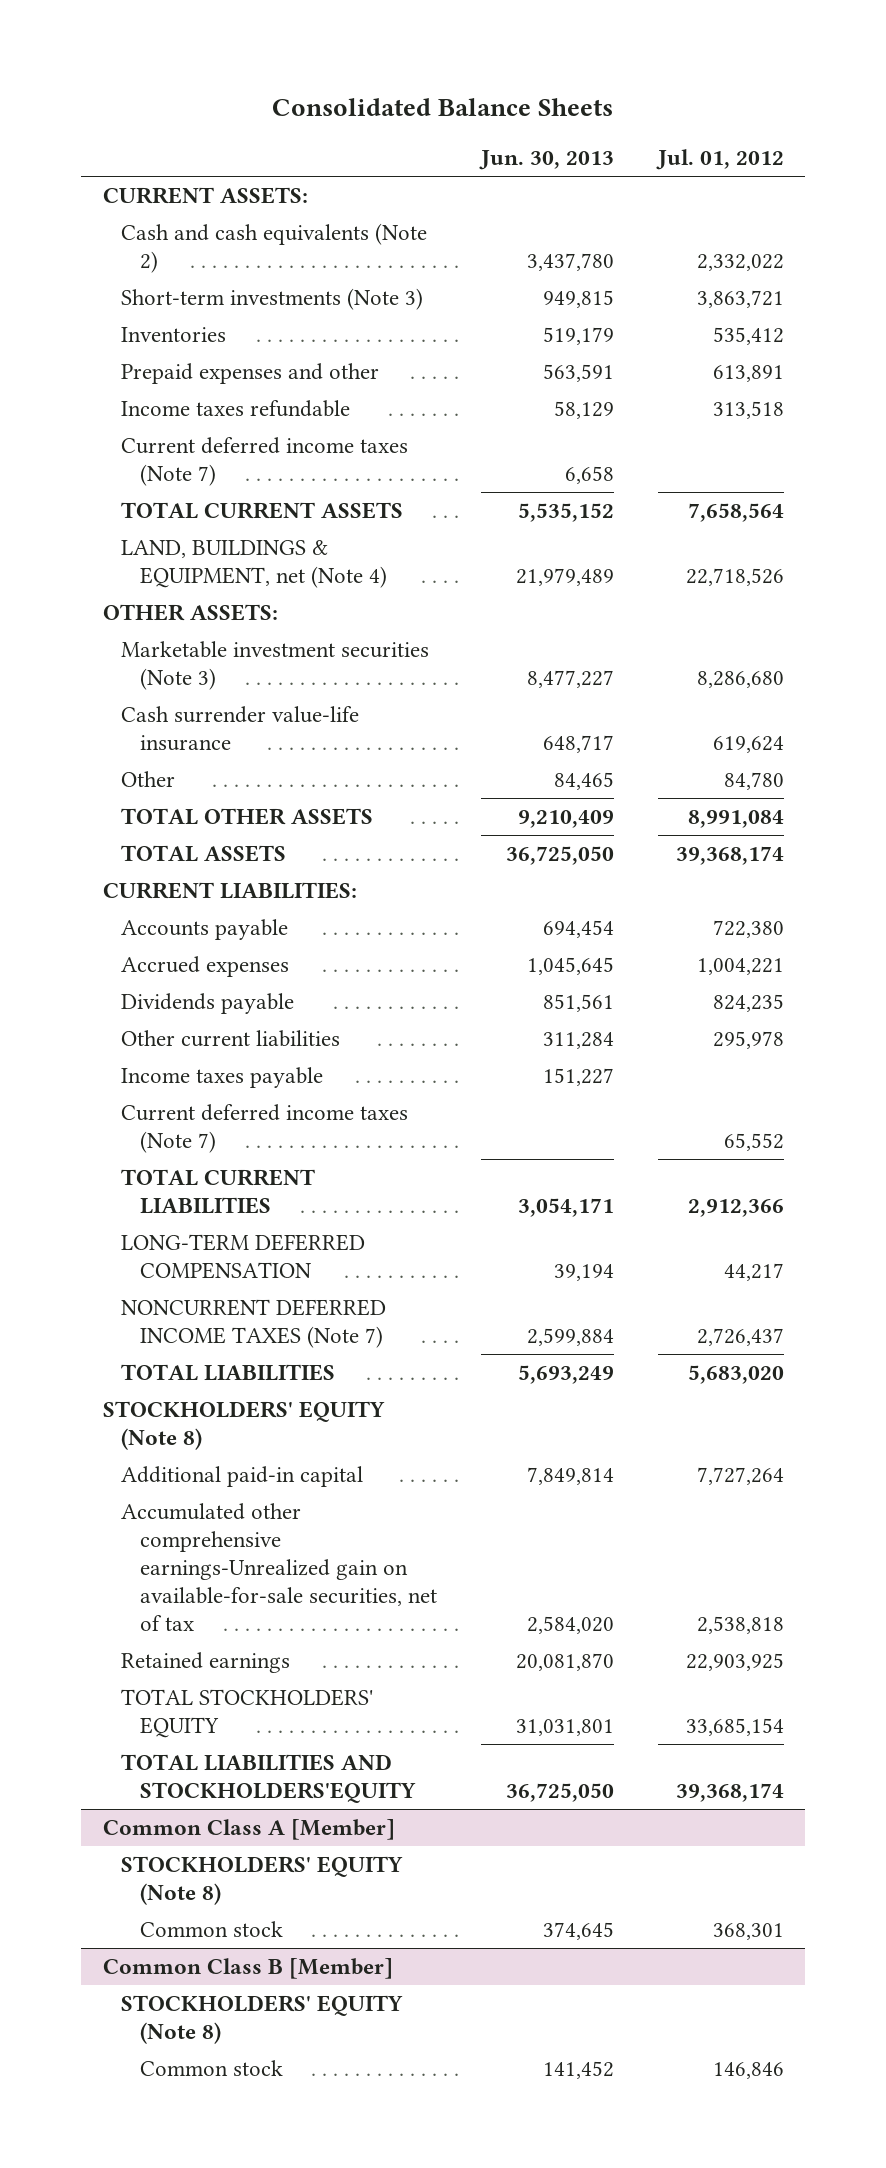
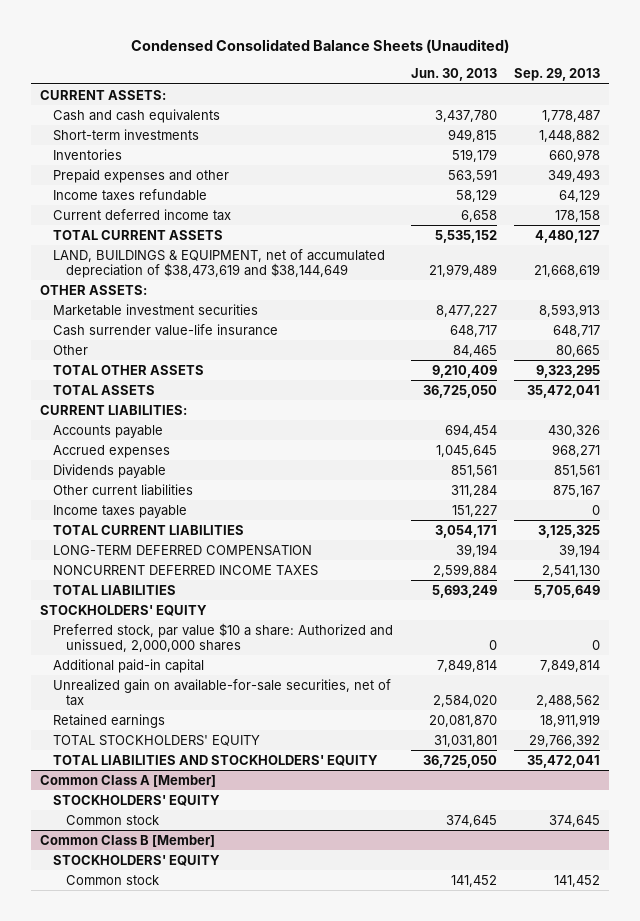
- Consolidated Balance Sheets
+ Condensed Consolidated Balance Sheets (Unaudited)
- | Jun. 30, 2013 | Jul. 01, 2012
+ | Jun. 30, 2013 | Sep. 29, 2013
- Cash and cash equivalents (Note 2) | 3,437,780 | 2,332,022
- Short-term investments (Note 3) | 949,815 | 3,863,721
+ Cash and cash equivalents | 3,437,780 | 1,778,487
+ Short-term investments | 949,815 | 1,448,882
- Current deferred income taxes (Note 7) | 6,658 |
+ Current deferred income tax | 6,658 | 178,158
- LAND, BUILDINGS & EQUIPMENT, net (Note 4) | 21,979,489 | 22,718,526
+ LAND, BUILDINGS & EQUIPMENT, net of accumulated depreciation of $38,473,619 and $38,144,649 | 21,979,489 | 21,668,619
- Marketable investment securities (Note 3) | 8,477,227 | 8,286,680
+ Marketable investment securities | 8,477,227 | 8,593,913
- Current deferred income taxes (Note 7) | | 65,552
- NONCURRENT DEFERRED INCOME TAXES (Note 7) | 2,599,884 | 2,726,437
+ NONCURRENT DEFERRED INCOME TAXES | 2,599,884 | 2,541,130
- STOCKHOLDERS' EQUITY (Note 8)
+ STOCKHOLDERS' EQUITY
+ Preferred stock, par value $10 a share: Authorized and unissued, 2,000,000 shares | 0 | 0
- Accumulated other comprehensive earnings-Unrealized gain on available-for-sale securities, net of tax | 2,584,020 | 2,538,818
+ Unrealized gain on available-for-sale securities, net of tax | 2,584,020 | 2,488,562
- TOTAL LIABILITIES AND STOCKHOLDERS'EQUITY | 36,725,050 | 39,368,174
+ TOTAL LIABILITIES AND STOCKHOLDERS' EQUITY | 36,725,050 | 35,472,041
@ Common Class A [Member]
- STOCKHOLDERS' EQUITY (Note 8)
+ STOCKHOLDERS' EQUITY
@ Common Class B [Member]
- STOCKHOLDERS' EQUITY (Note 8)
+ STOCKHOLDERS' EQUITY

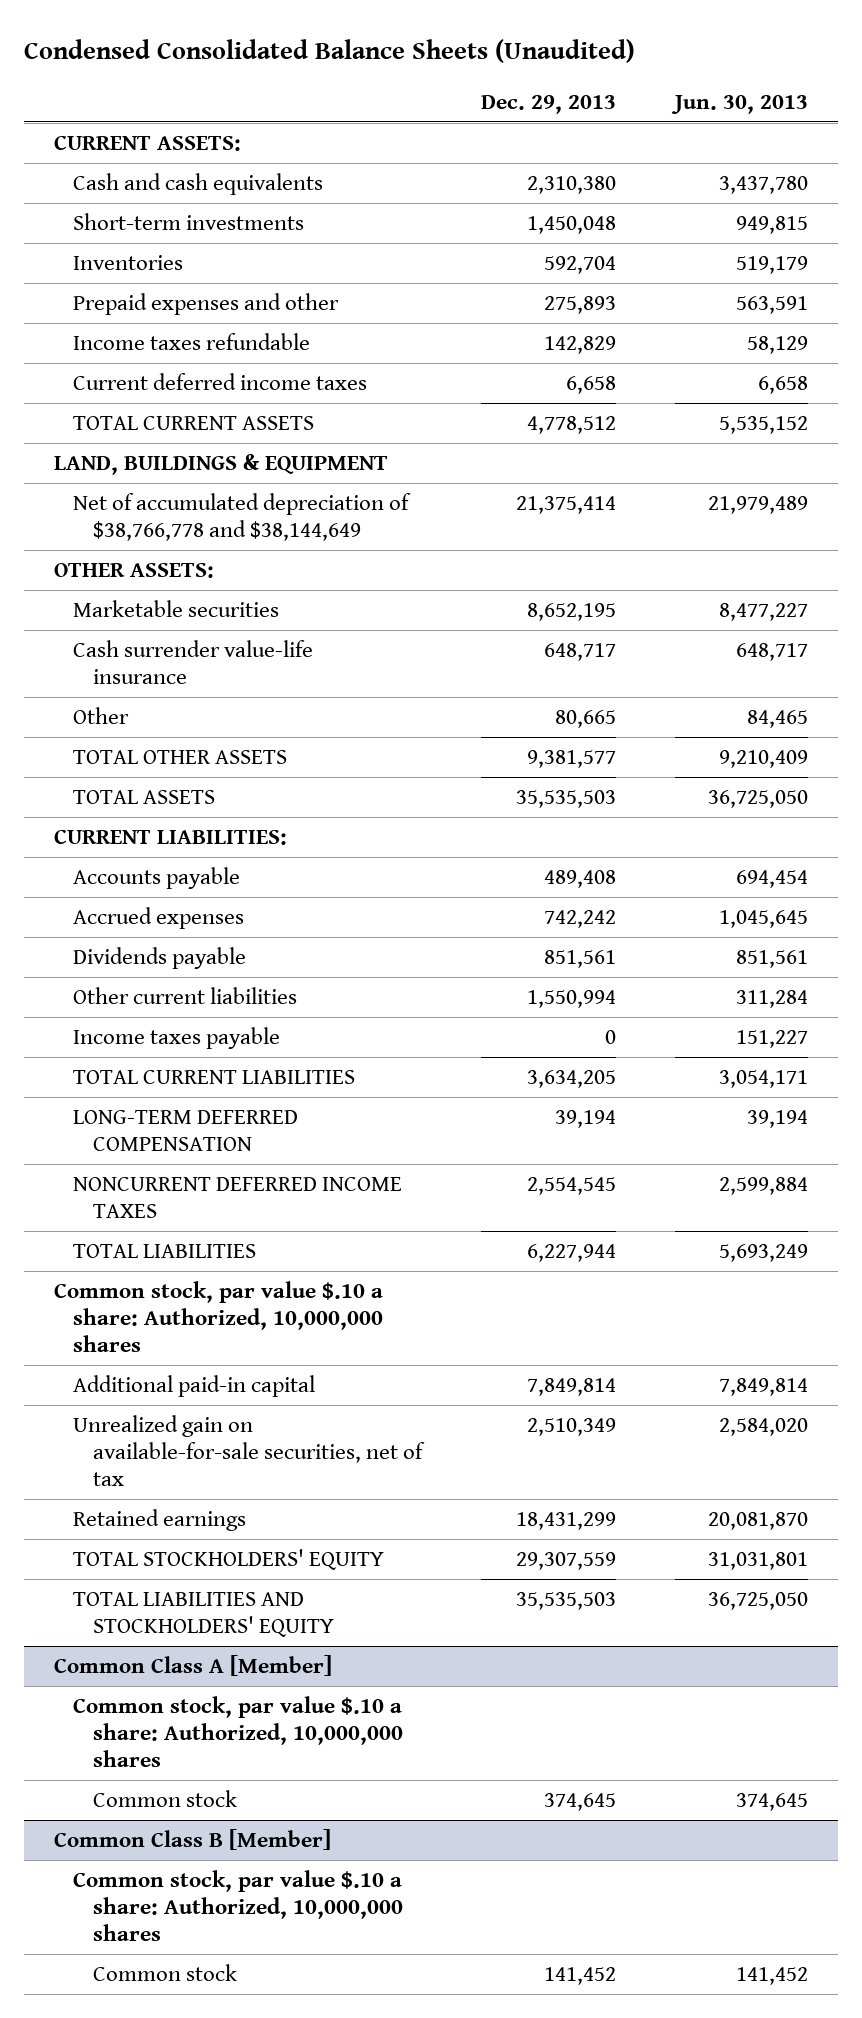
- | Jun. 30, 2013 | Sep. 29, 2013
+ | Dec. 29, 2013 | Jun. 30, 2013
- Current deferred income tax | 6,658 | 178,158
+ Current deferred income taxes | 6,658 | 6,658
- LAND, BUILDINGS & EQUIPMENT, net of accumulated depreciation of $38,473,619 and $38,144,649 | 21,979,489 | 21,668,619
+ LAND, BUILDINGS & EQUIPMENT
+ Net of accumulated depreciation of $38,766,778 and $38,144,649 | 21,375,414 | 21,979,489
- Marketable investment securities | 8,477,227 | 8,593,913
+ Marketable securities | 8,652,195 | 8,477,227
- STOCKHOLDERS' EQUITY
- Preferred stock, par value $10 a share: Authorized and unissued, 2,000,000 shares | 0 | 0
+ Common stock, par value $.10 a share: Authorized, 10,000,000 shares
@ Common Class A [Member]
- STOCKHOLDERS' EQUITY
+ Common stock, par value $.10 a share: Authorized, 10,000,000 shares
@ Common Class B [Member]
- STOCKHOLDERS' EQUITY
+ Common stock, par value $.10 a share: Authorized, 10,000,000 shares

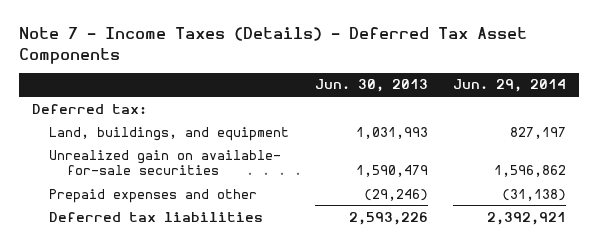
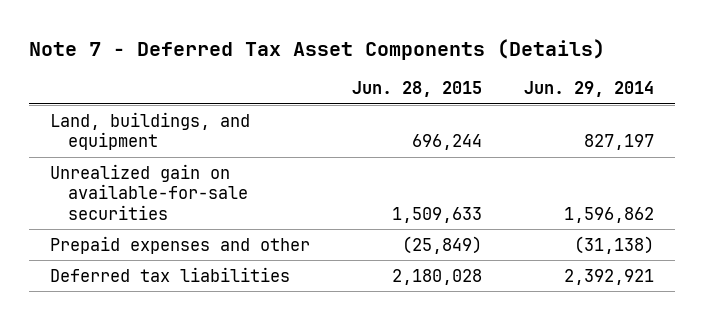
- Note 7 - Income Taxes (Details) - Deferred Tax Asset Components
+ Note 7 - Deferred Tax Asset Components (Details)
- | Jun. 30, 2013 | Jun. 29, 2014
+ | Jun. 28, 2015 | Jun. 29, 2014
- Deferred tax:
- Unrealized gain on available- for-sale securities | 1,590,479 | 1,596,862
+ Unrealized gain on available-for-sale securities | 1,509,633 | 1,596,862

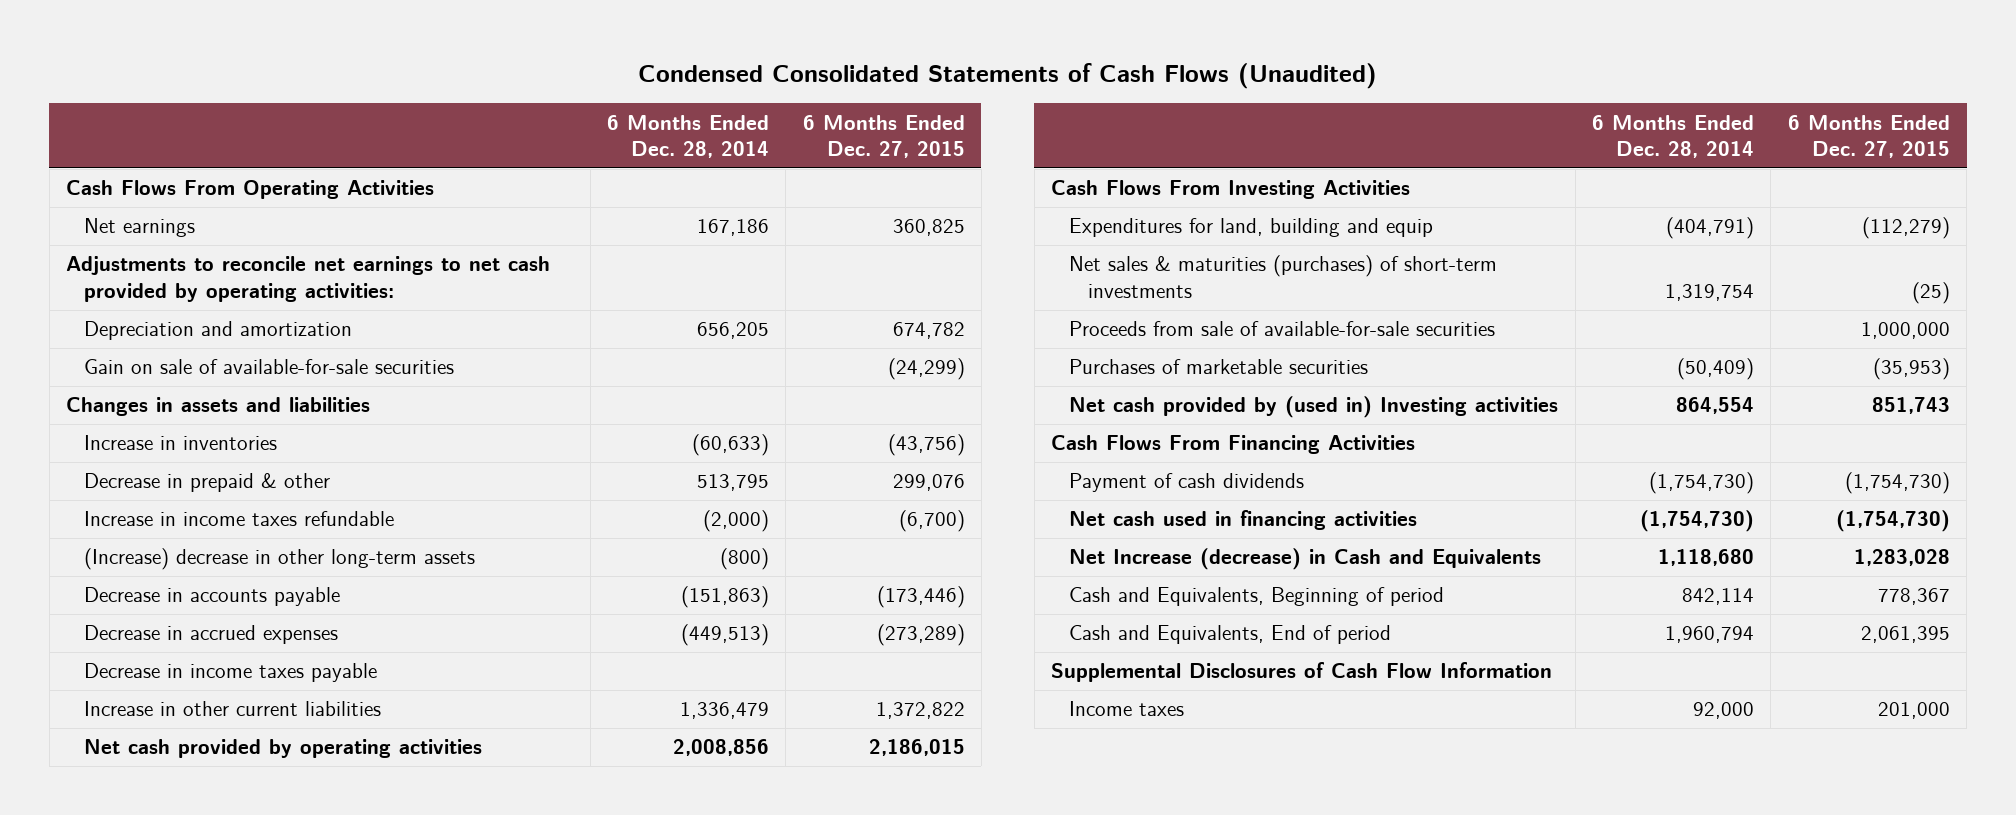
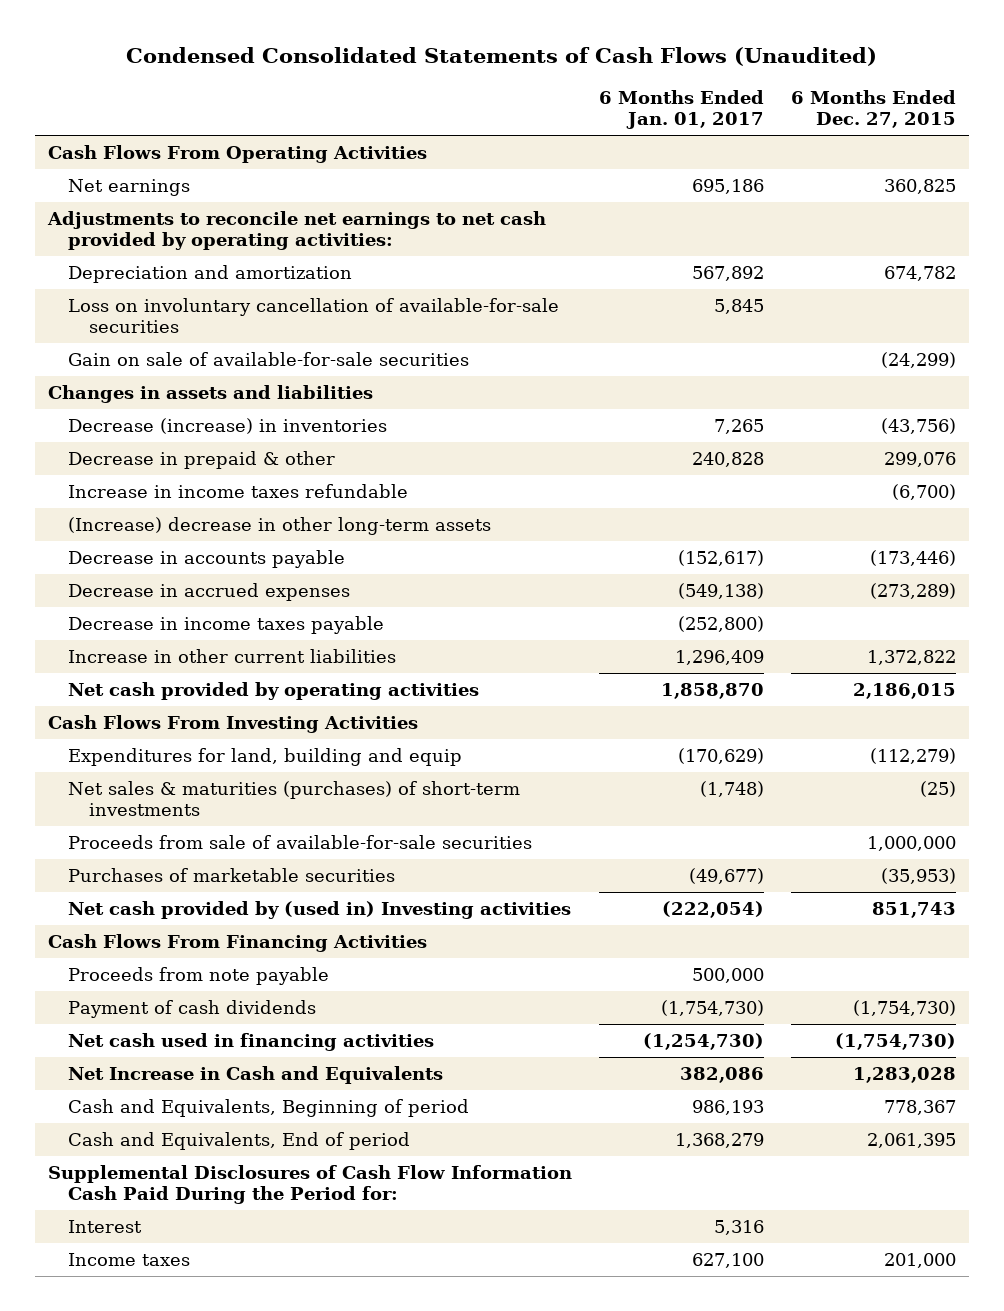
- | 6 Months Ended Dec. 28, 2014 | 6 Months Ended Dec. 27, 2015
+ | 6 Months Ended Jan. 01, 2017 | 6 Months Ended Dec. 27, 2015
+ Loss on involuntary cancellation of available-for-sale securities | 5,845 |
- Increase in inventories | (60,633) | (43,756)
+ Decrease (increase) in inventories | 7,265 | (43,756)
+ Proceeds from note payable | 500,000 |
- Net Increase (decrease) in Cash and Equivalents | 1,118,680 | 1,283,028
+ Net Increase in Cash and Equivalents | 382,086 | 1,283,028
- Supplemental Disclosures of Cash Flow Information
+ Supplemental Disclosures of Cash Flow Information Cash Paid During the Period for:
+ Interest | 5,316 |

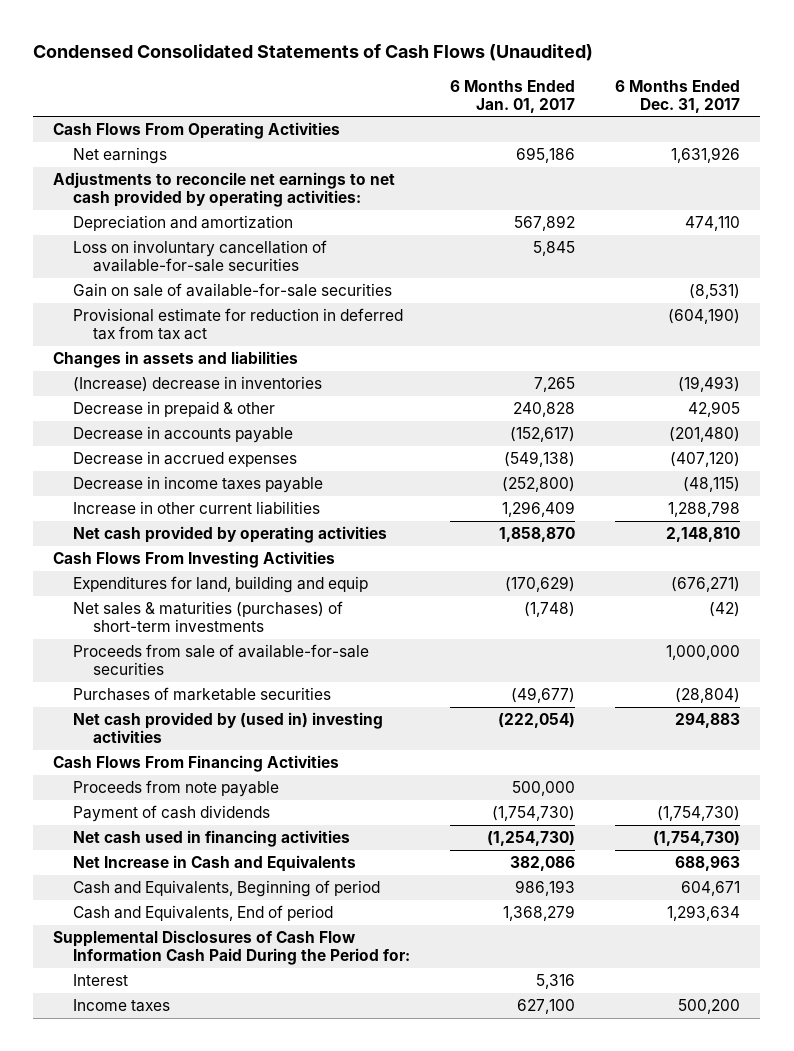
- | 6 Months Ended Jan. 01, 2017 | 6 Months Ended Dec. 27, 2015
+ | 6 Months Ended Jan. 01, 2017 | 6 Months Ended Dec. 31, 2017
+ Provisional estimate for reduction in deferred tax from tax act | | (604,190)
- Decrease (increase) in inventories | 7,265 | (43,756)
+ (Increase) decrease in inventories | 7,265 | (19,493)
- Increase in income taxes refundable | | (6,700)
- (Increase) decrease in other long-term assets
- Net cash provided by (used in) Investing activities | (222,054) | 851,743
+ Net cash provided by (used in) investing activities | (222,054) | 294,883

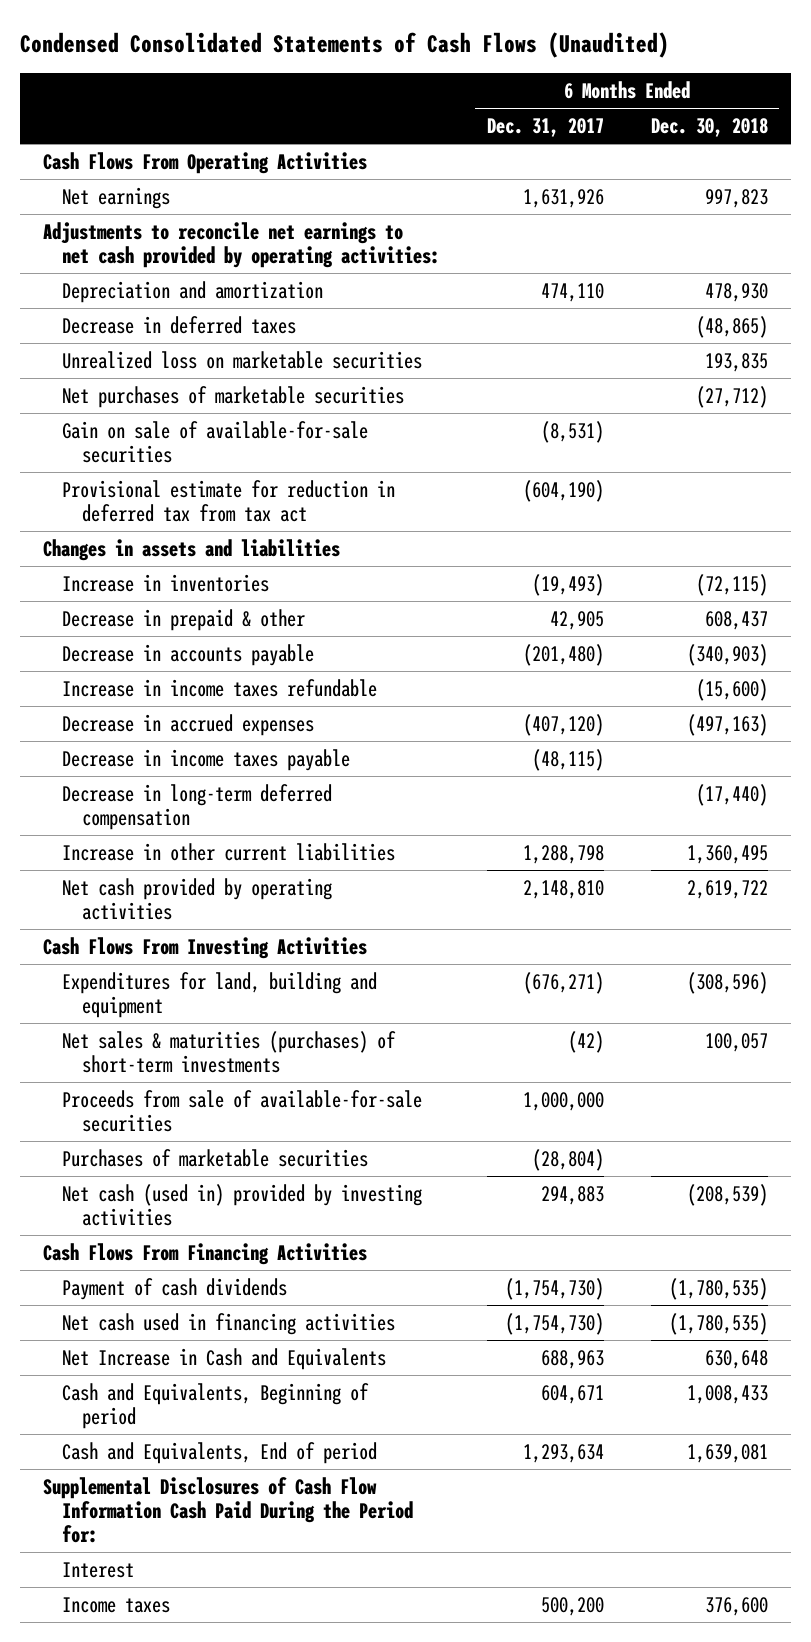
- | 6 Months Ended Jan. 01, 2017 | 6 Months Ended Dec. 31, 2017
+ | 6 Months Ended Dec. 31, 2017 | 6 Months Ended Dec. 30, 2018
- Loss on involuntary cancellation of available-for-sale securities | 5,845 |
+ Decrease in deferred taxes | | (48,865)
+ Unrealized loss on marketable securities | | 193,835
+ Net purchases of marketable securities | | (27,712)
- (Increase) decrease in inventories | 7,265 | (19,493)
+ Increase in inventories | (19,493) | (72,115)
+ Increase in income taxes refundable | | (15,600)
+ Decrease in long-term deferred compensation | | (17,440)
- Expenditures for land, building and equip | (170,629) | (676,271)
+ Expenditures for land, building and equipment | (676,271) | (308,596)
- Net cash provided by (used in) investing activities | (222,054) | 294,883
+ Net cash (used in) provided by investing activities | 294,883 | (208,539)
- Proceeds from note payable | 500,000 |

